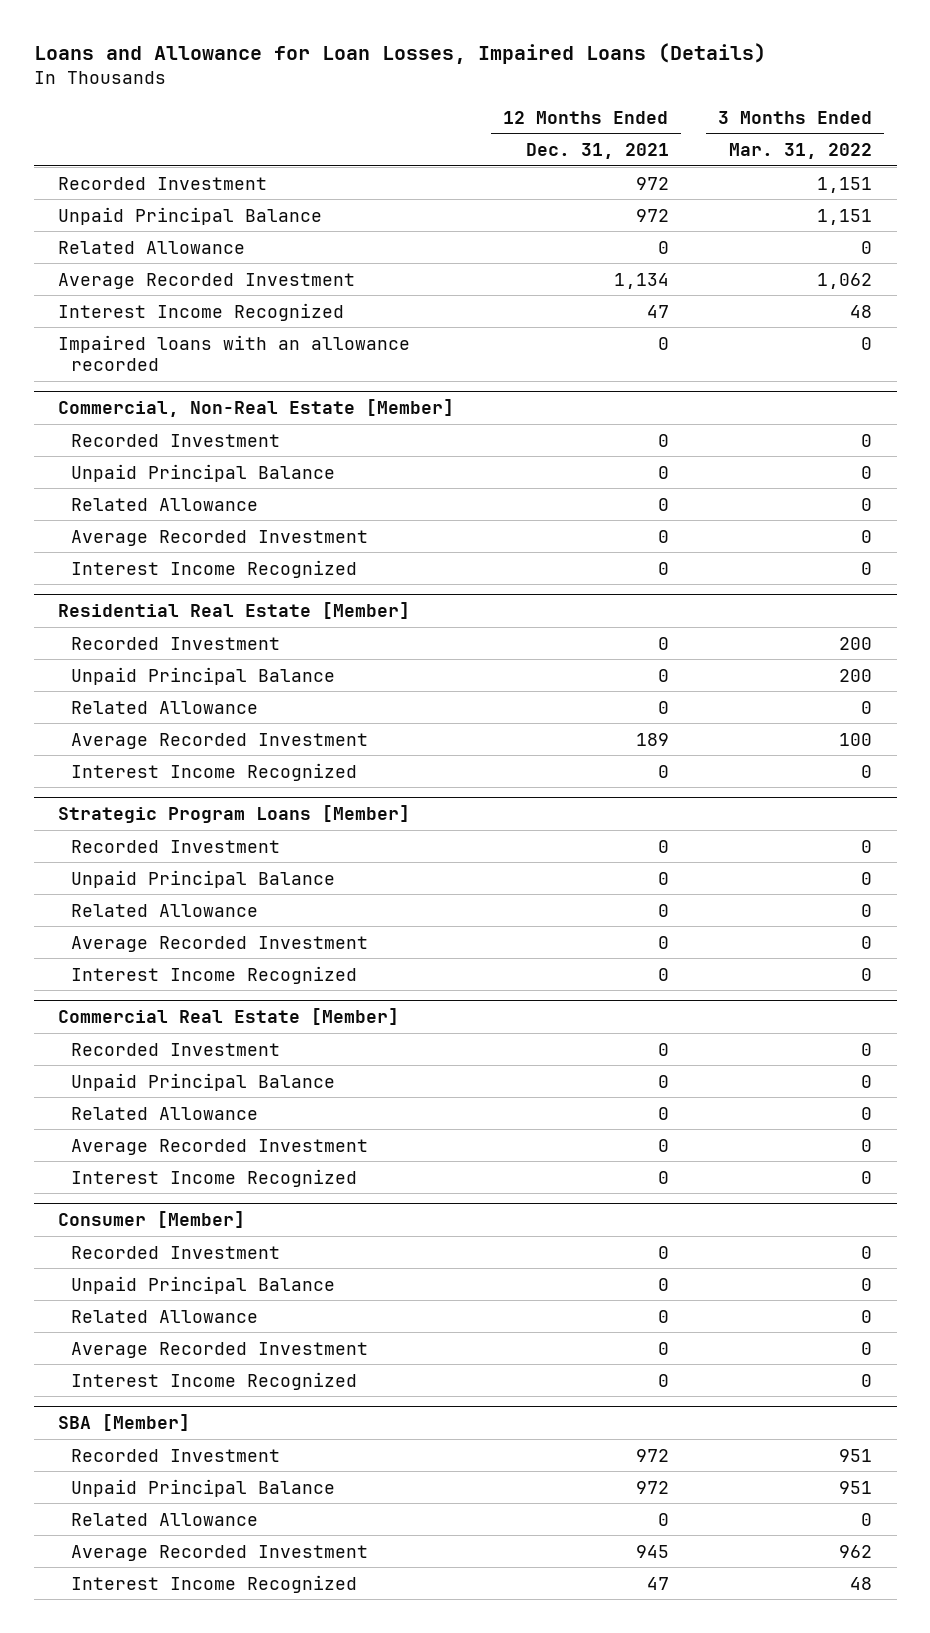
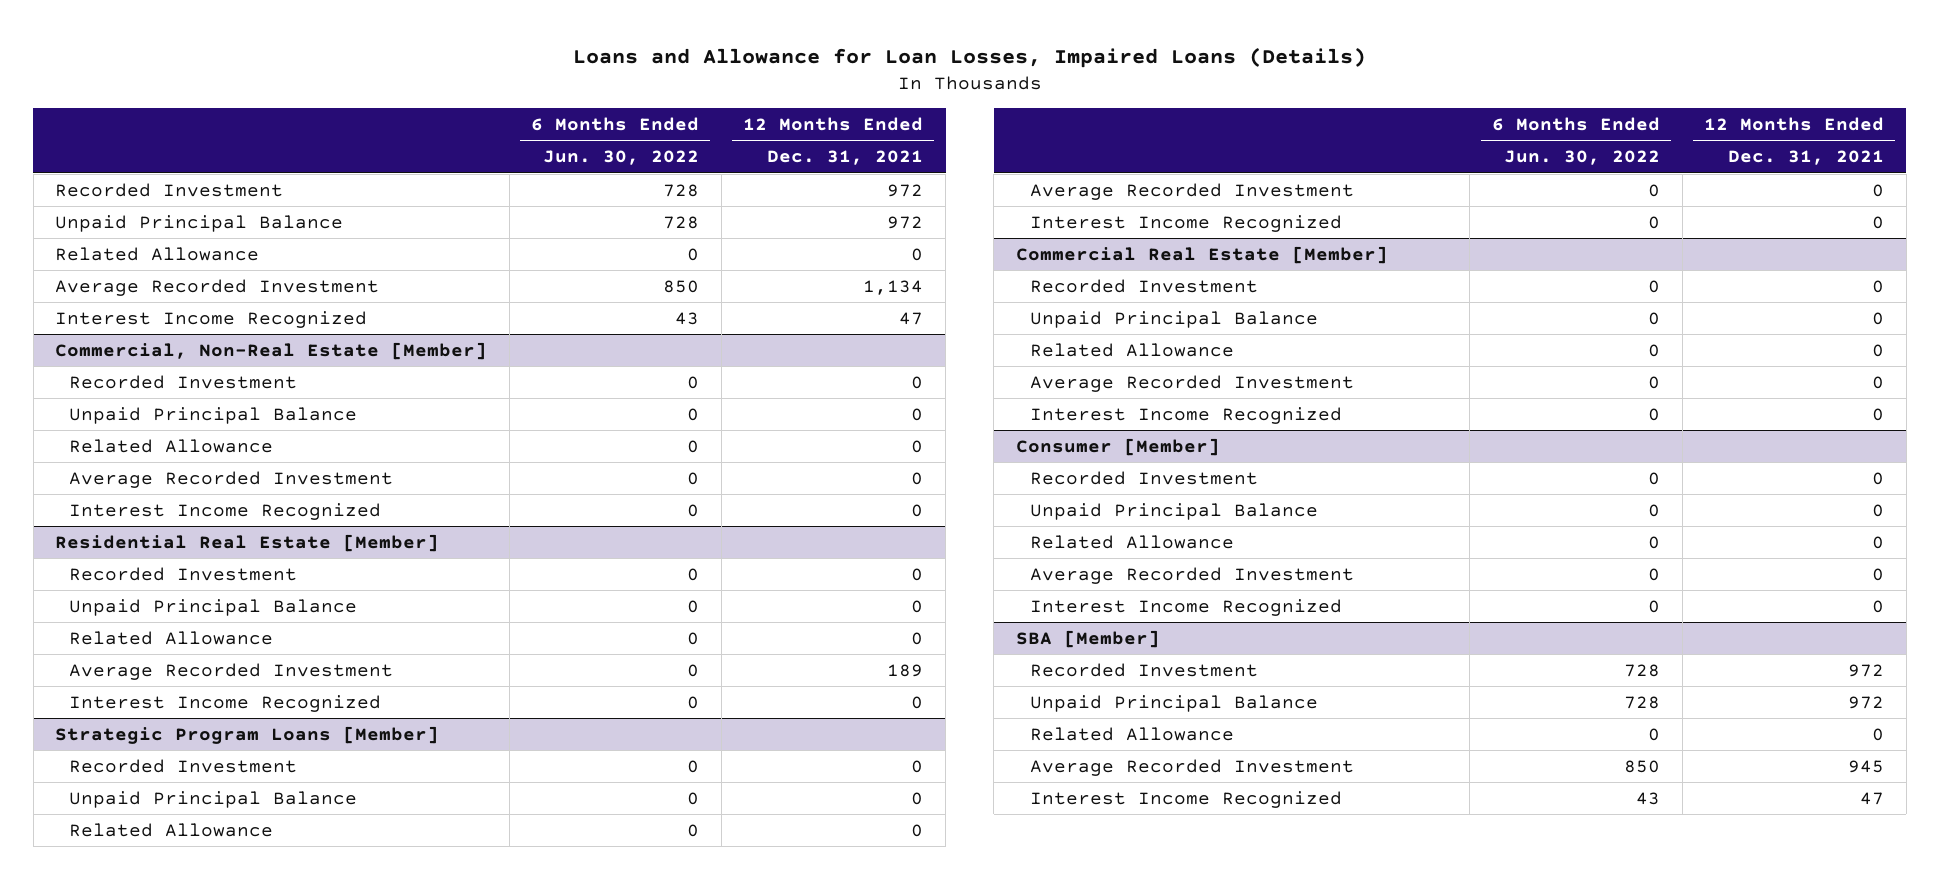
- | 12 Months Ended Dec. 31, 2021 | 3 Months Ended Mar. 31, 2022
+ | 6 Months Ended Jun. 30, 2022 | 12 Months Ended Dec. 31, 2021
- Impaired loans with an allowance recorded | 0 | 0

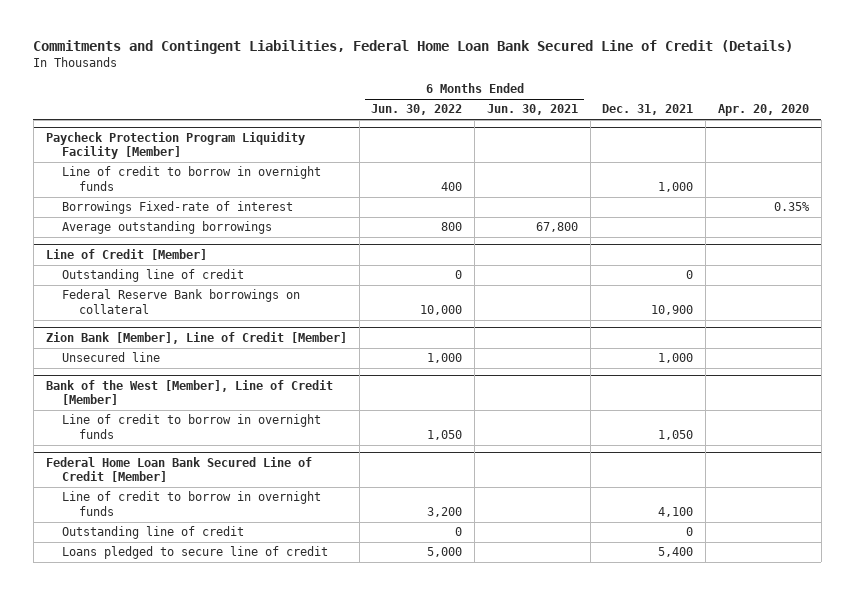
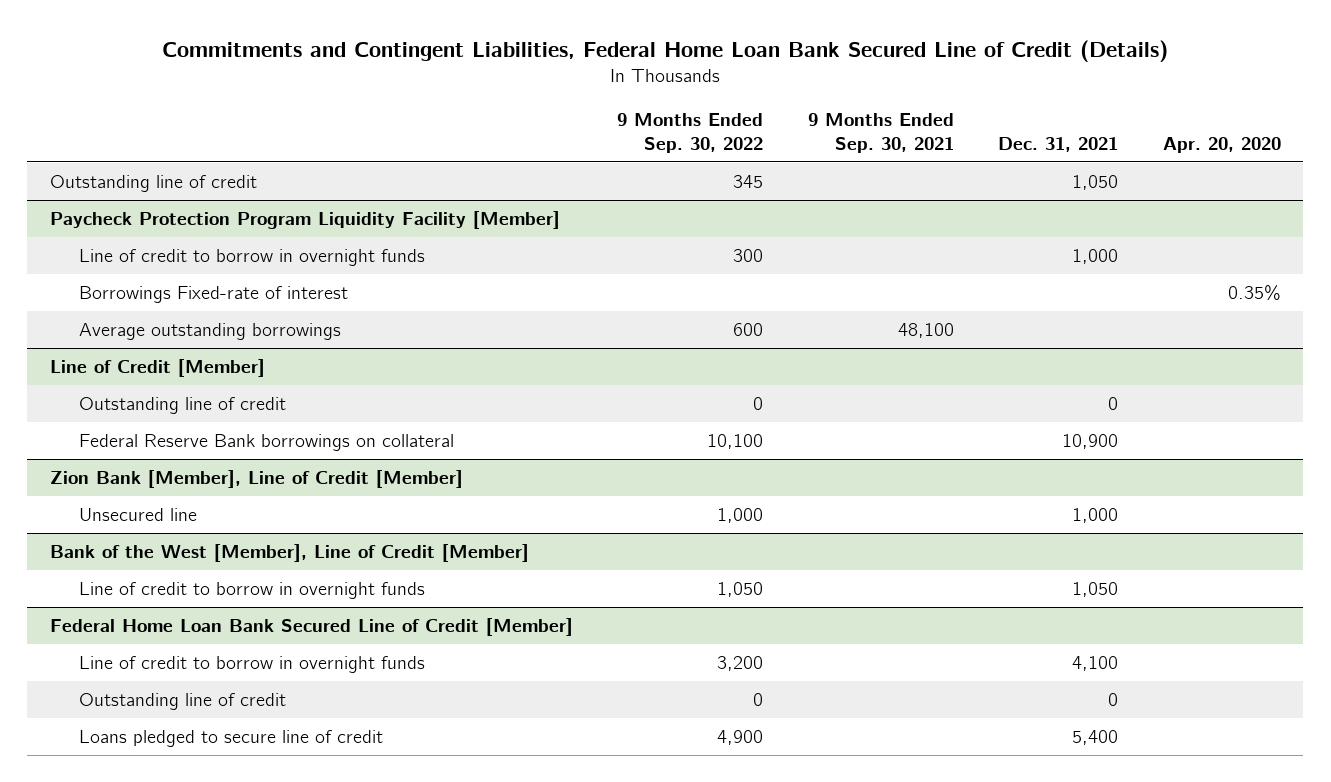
- | 6 Months Ended Jun. 30, 2022 | 6 Months Ended Jun. 30, 2021 | Dec. 31, 2021 | Apr. 20, 2020
+ | 9 Months Ended Sep. 30, 2022 | 9 Months Ended Sep. 30, 2021 | Dec. 31, 2021 | Apr. 20, 2020
+ Outstanding line of credit | 345 | | 1,050 |

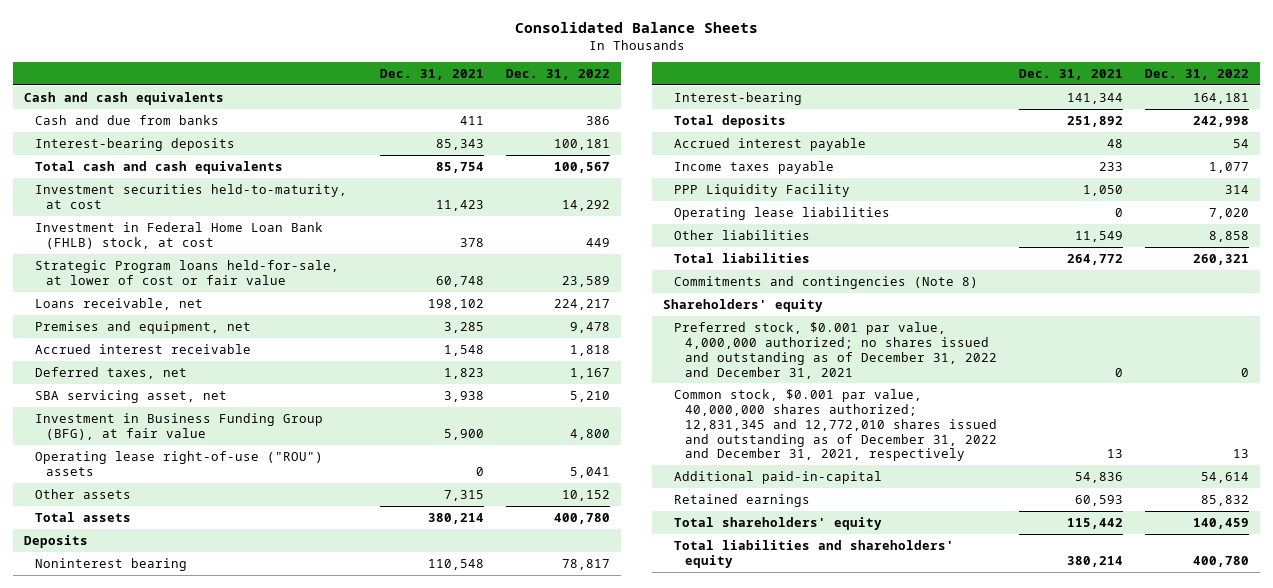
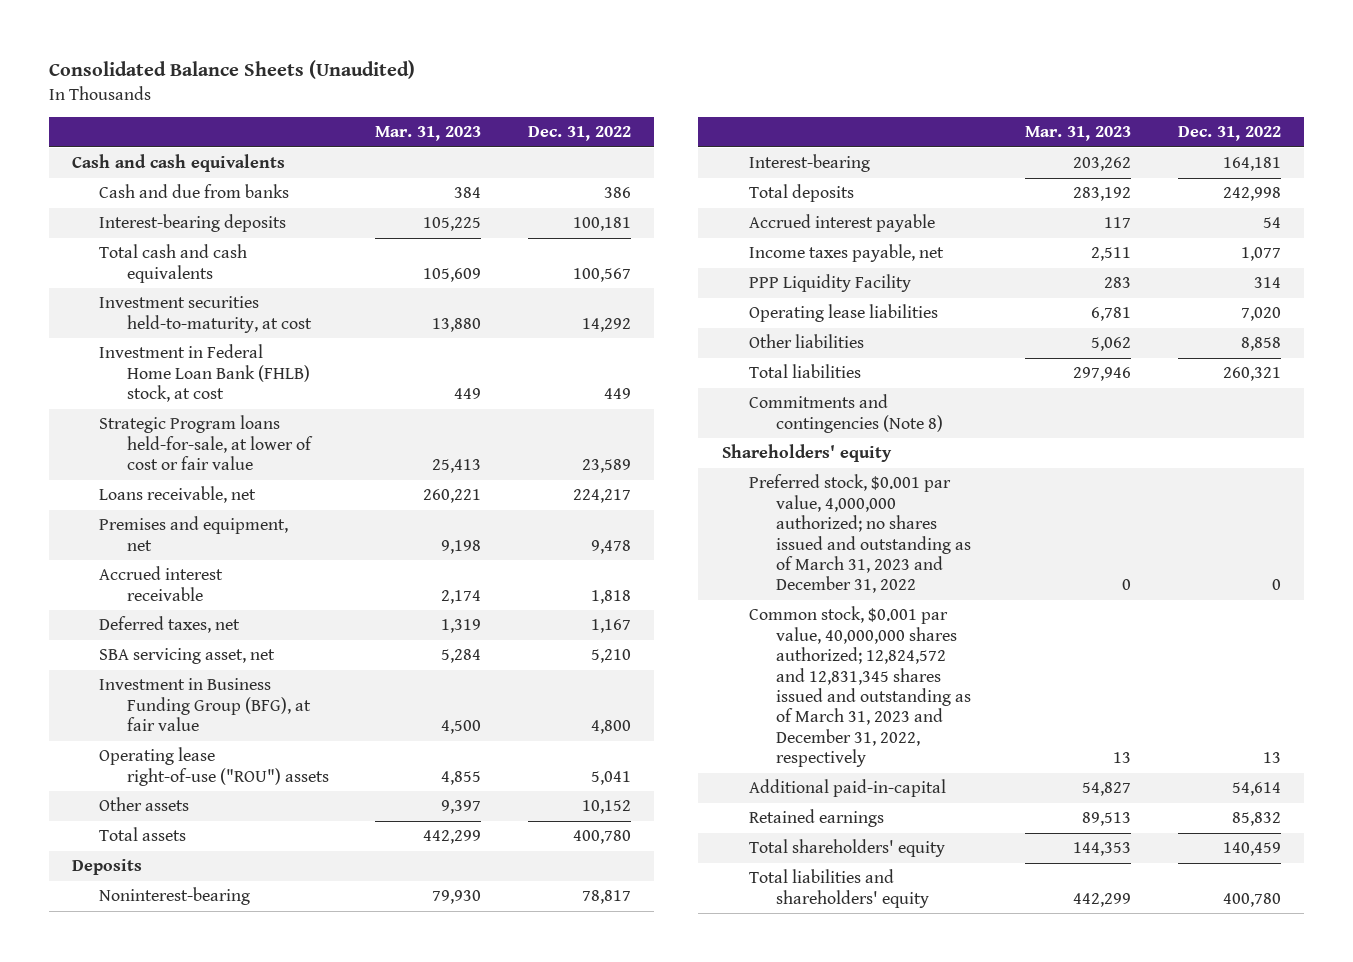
- Consolidated Balance Sheets
+ Consolidated Balance Sheets (Unaudited)
- | Dec. 31, 2021 | Dec. 31, 2022
+ | Mar. 31, 2023 | Dec. 31, 2022
- Noninterest bearing | 110,548 | 78,817
+ Noninterest-bearing | 79,930 | 78,817
- Income taxes payable | 233 | 1,077
+ Income taxes payable, net | 2,511 | 1,077
- Preferred stock, $0.001 par value, 4,000,000 authorized; no shares issued and outstanding as of December 31, 2022 and December 31, 2021 | 0 | 0
- Common stock, $0.001 par value, 40,000,000 shares authorized; 12,831,345 and 12,772,010 shares issued and outstanding as of December 31, 2022 and December 31, 2021, respectively | 13 | 13
+ Preferred stock, $0.001 par value, 4,000,000 authorized; no shares issued and outstanding as of March 31, 2023 and December 31, 2022 | 0 | 0
+ Common stock, $0.001 par value, 40,000,000 shares authorized; 12,824,572 and 12,831,345 shares issued and outstanding as of March 31, 2023 and December 31, 2022, respectively | 13 | 13

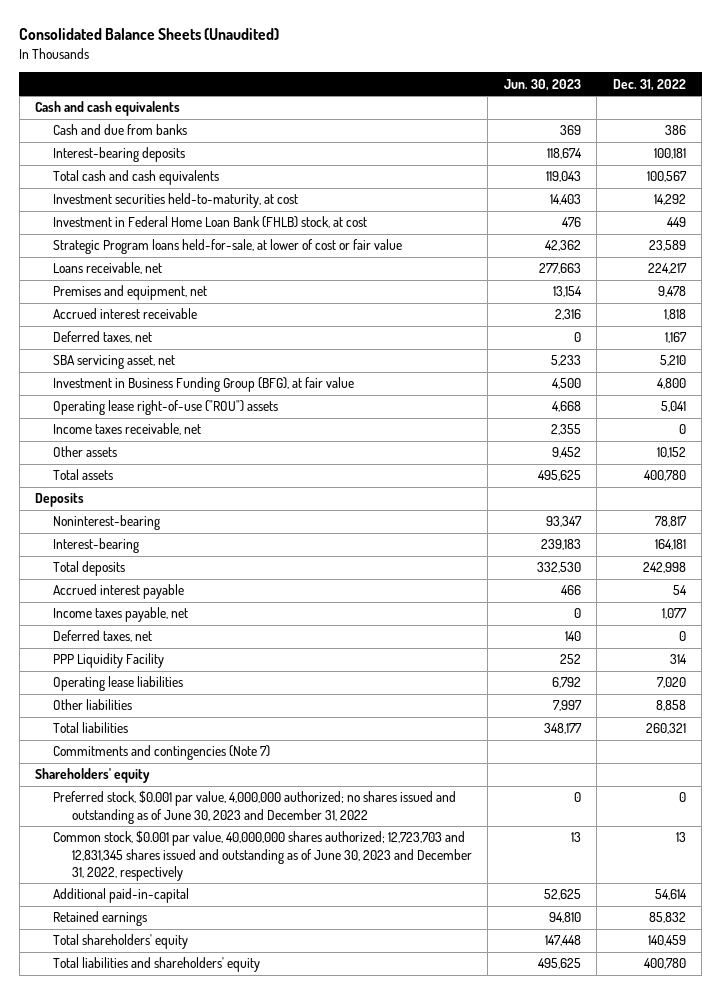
- | Mar. 31, 2023 | Dec. 31, 2022
+ | Jun. 30, 2023 | Dec. 31, 2022
+ Income taxes receivable, net | 2,355 | 0
+ Deferred taxes, net | 140 | 0
- Commitments and contingencies (Note 8)
+ Commitments and contingencies (Note 7)
- Preferred stock, $0.001 par value, 4,000,000 authorized; no shares issued and outstanding as of March 31, 2023 and December 31, 2022 | 0 | 0
- Common stock, $0.001 par value, 40,000,000 shares authorized; 12,824,572 and 12,831,345 shares issued and outstanding as of March 31, 2023 and December 31, 2022, respectively | 13 | 13
+ Preferred stock, $0.001 par value, 4,000,000 authorized; no shares issued and outstanding as of June 30, 2023 and December 31, 2022 | 0 | 0
+ Common stock, $0.001 par value, 40,000,000 shares authorized; 12,723,703 and 12,831,345 shares issued and outstanding as of June 30, 2023 and December 31, 2022, respectively | 13 | 13

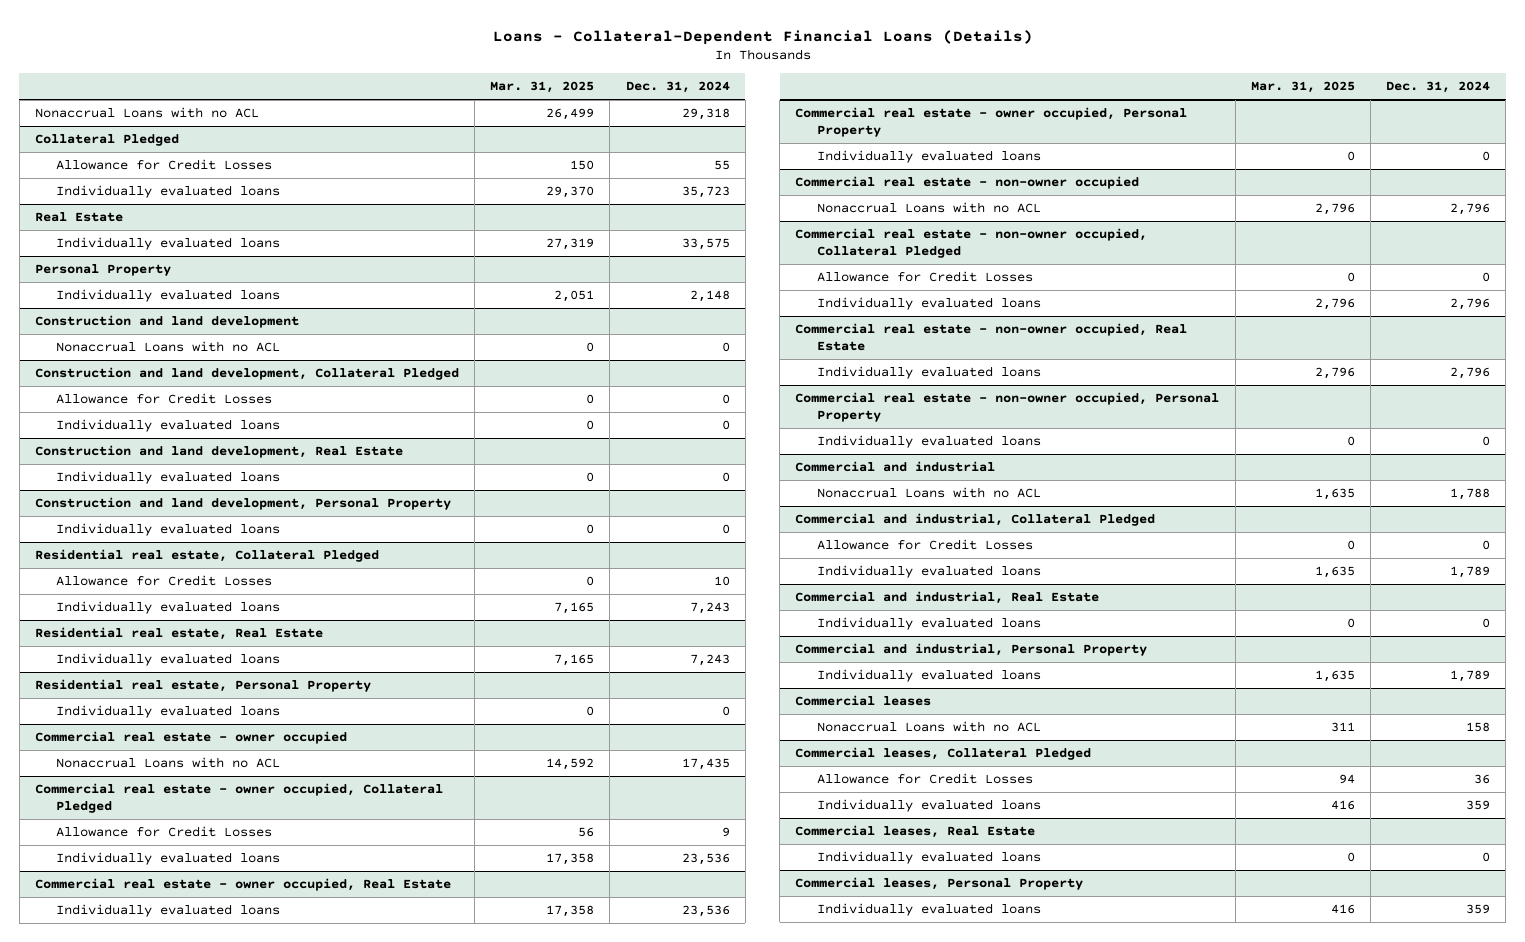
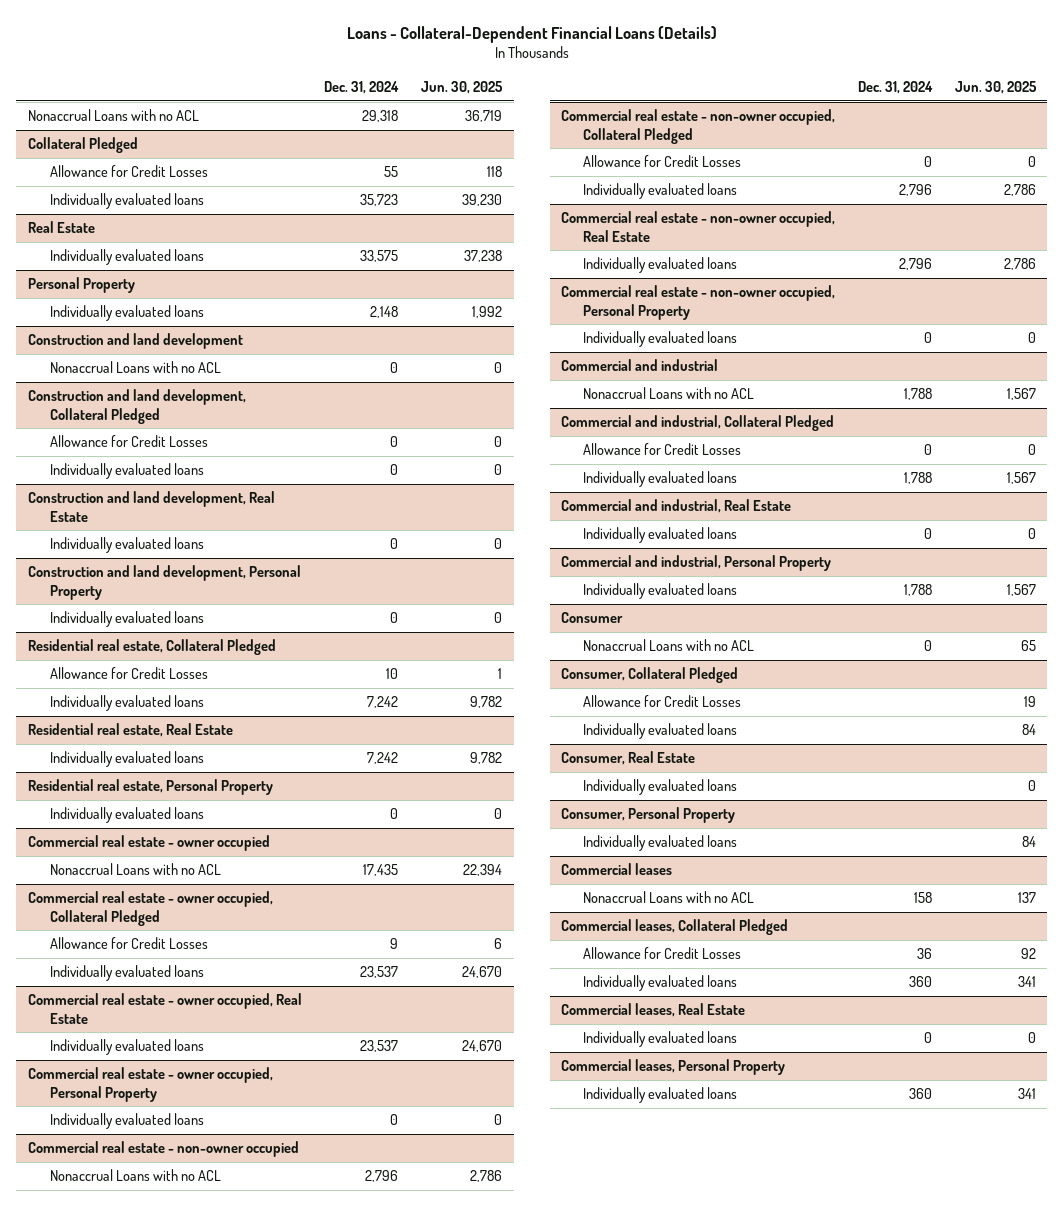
- | Mar. 31, 2025 | Dec. 31, 2024
+ | Dec. 31, 2024 | Jun. 30, 2025
@ Residential real estate, Collateral Pledged
- Individually evaluated loans | 7,165 | 7,243
+ Individually evaluated loans | 7,242 | 9,782
@ Residential real estate, Real Estate
- Individually evaluated loans | 7,165 | 7,243
+ Individually evaluated loans | 7,242 | 9,782
@ Commercial real estate - owner occupied, Collateral Pledged
- Individually evaluated loans | 17,358 | 23,536
+ Individually evaluated loans | 23,537 | 24,670
@ Commercial real estate - owner occupied, Real Estate
- Individually evaluated loans | 17,358 | 23,536
+ Individually evaluated loans | 23,537 | 24,670
@ Commercial and industrial, Collateral Pledged
- Individually evaluated loans | 1,635 | 1,789
+ Individually evaluated loans | 1,788 | 1,567
@ Commercial and industrial, Personal Property
- Individually evaluated loans | 1,635 | 1,789
+ Individually evaluated loans | 1,788 | 1,567
+ Consumer
+ Nonaccrual Loans with no ACL | 0 | 65
+ Consumer, Collateral Pledged
+ Allowance for Credit Losses | | 19
+ Individually evaluated loans | | 84
+ Consumer, Real Estate
+ Individually evaluated loans | | 0
+ Consumer, Personal Property
+ Individually evaluated loans | | 84
@ Commercial leases, Collateral Pledged
- Individually evaluated loans | 416 | 359
+ Individually evaluated loans | 360 | 341
@ Commercial leases, Personal Property
- Individually evaluated loans | 416 | 359
+ Individually evaluated loans | 360 | 341

